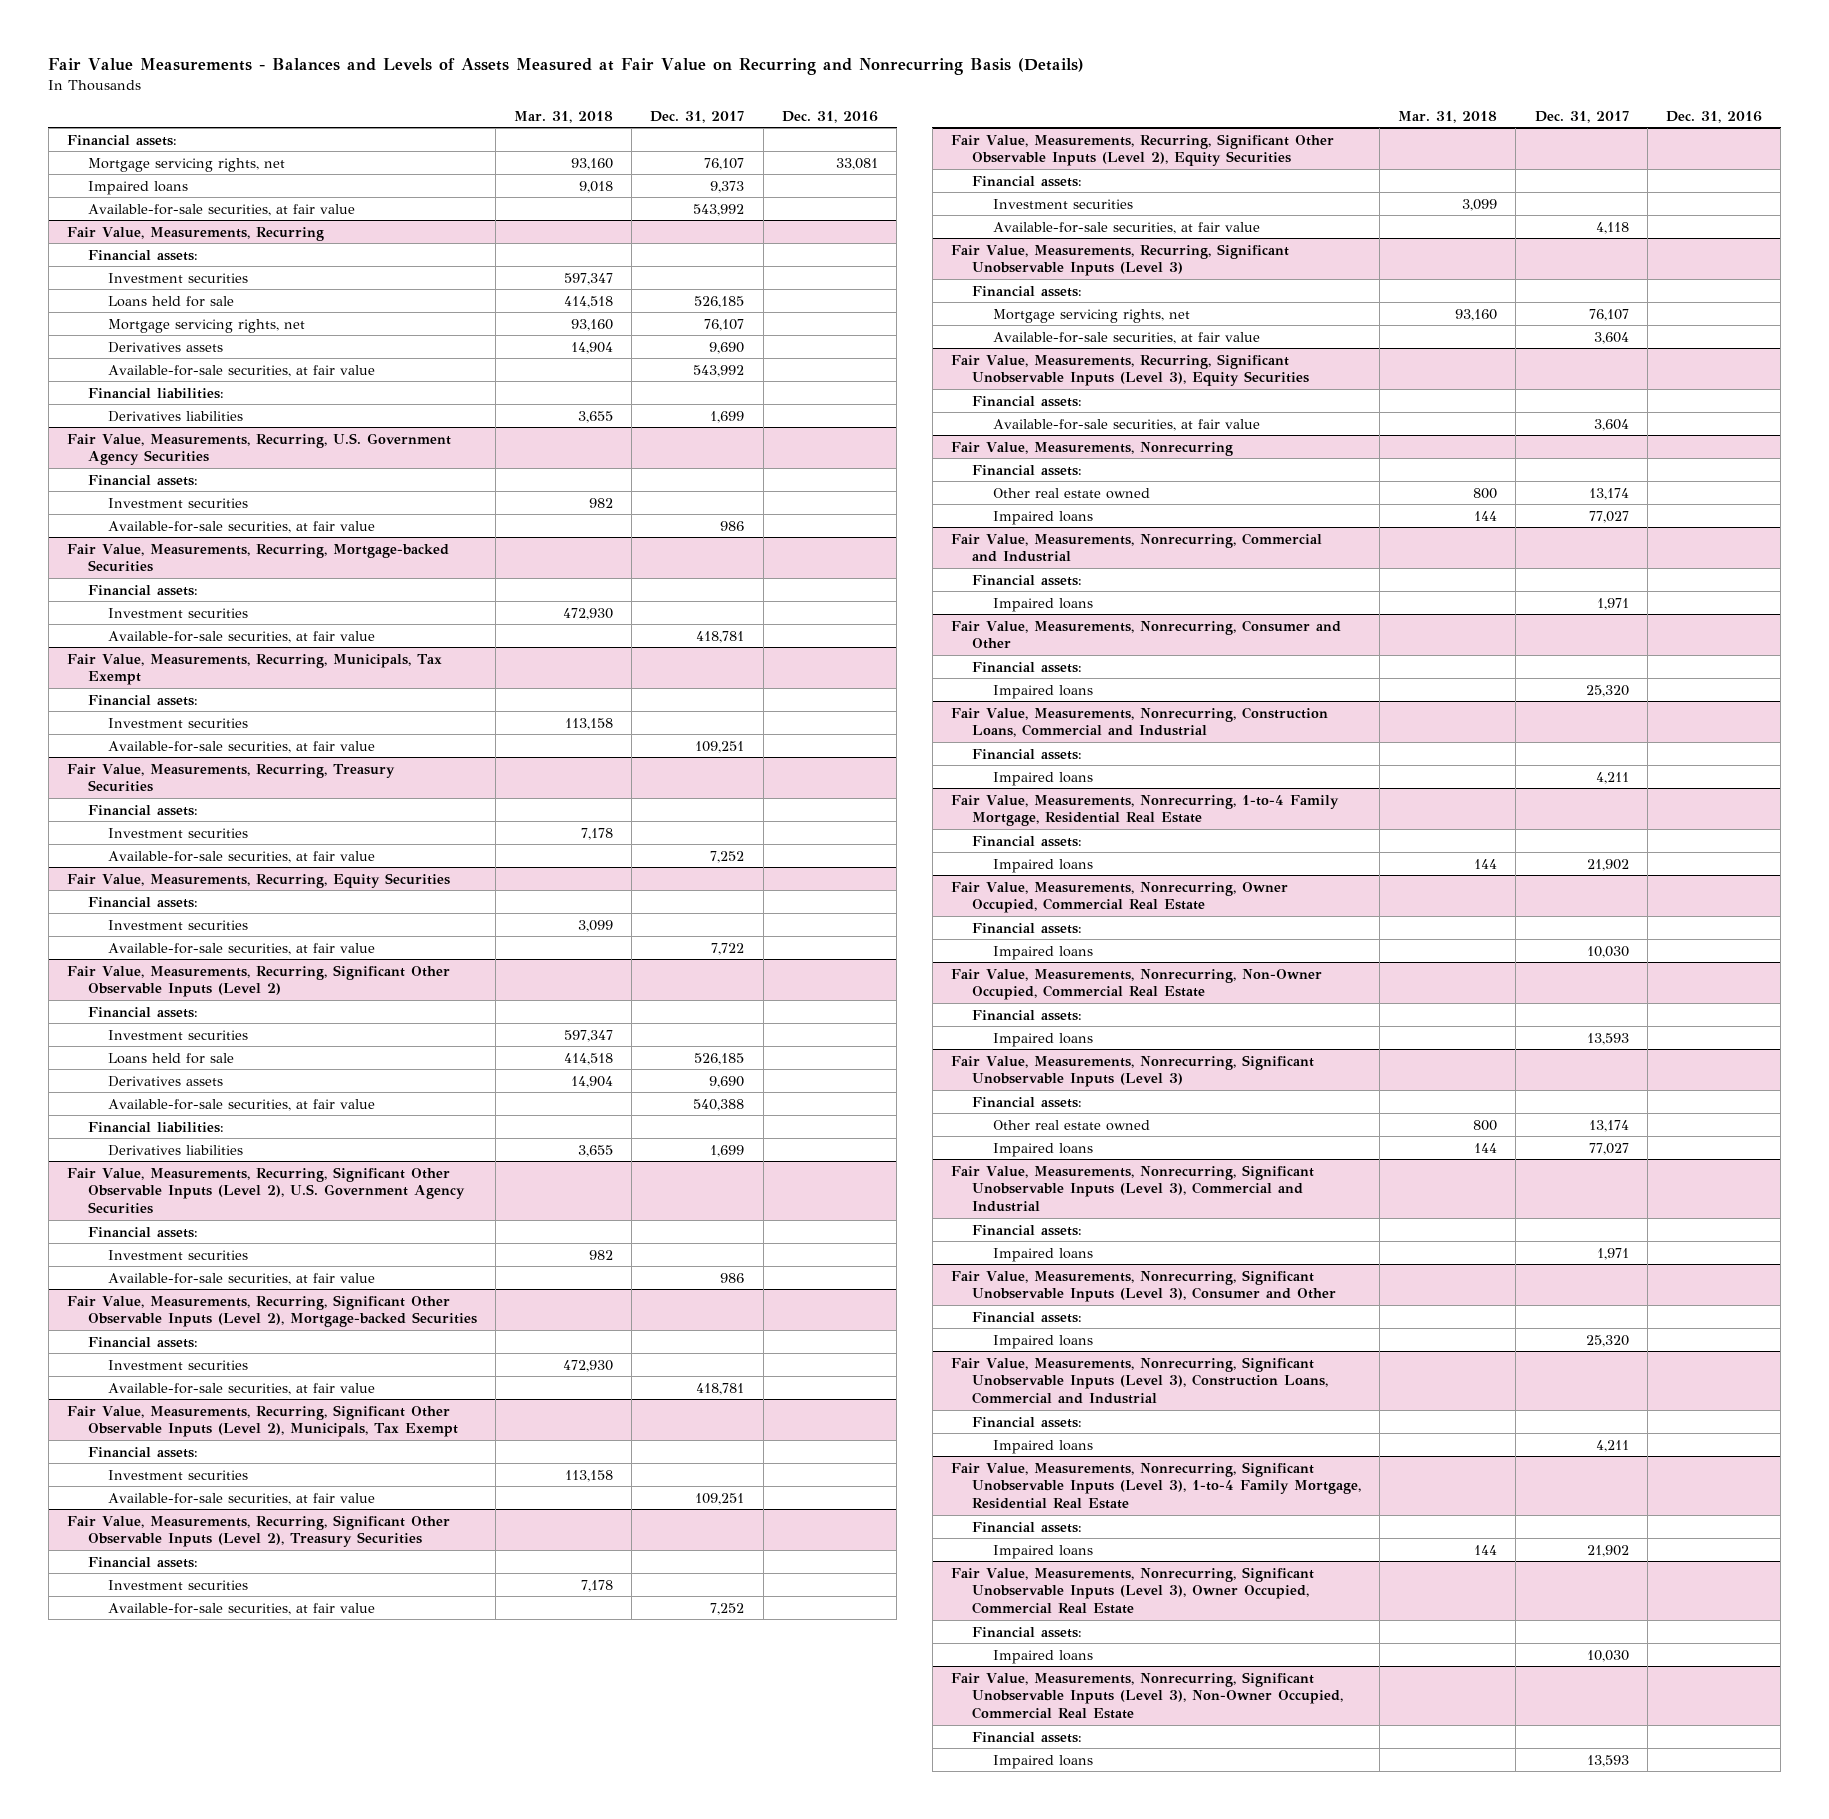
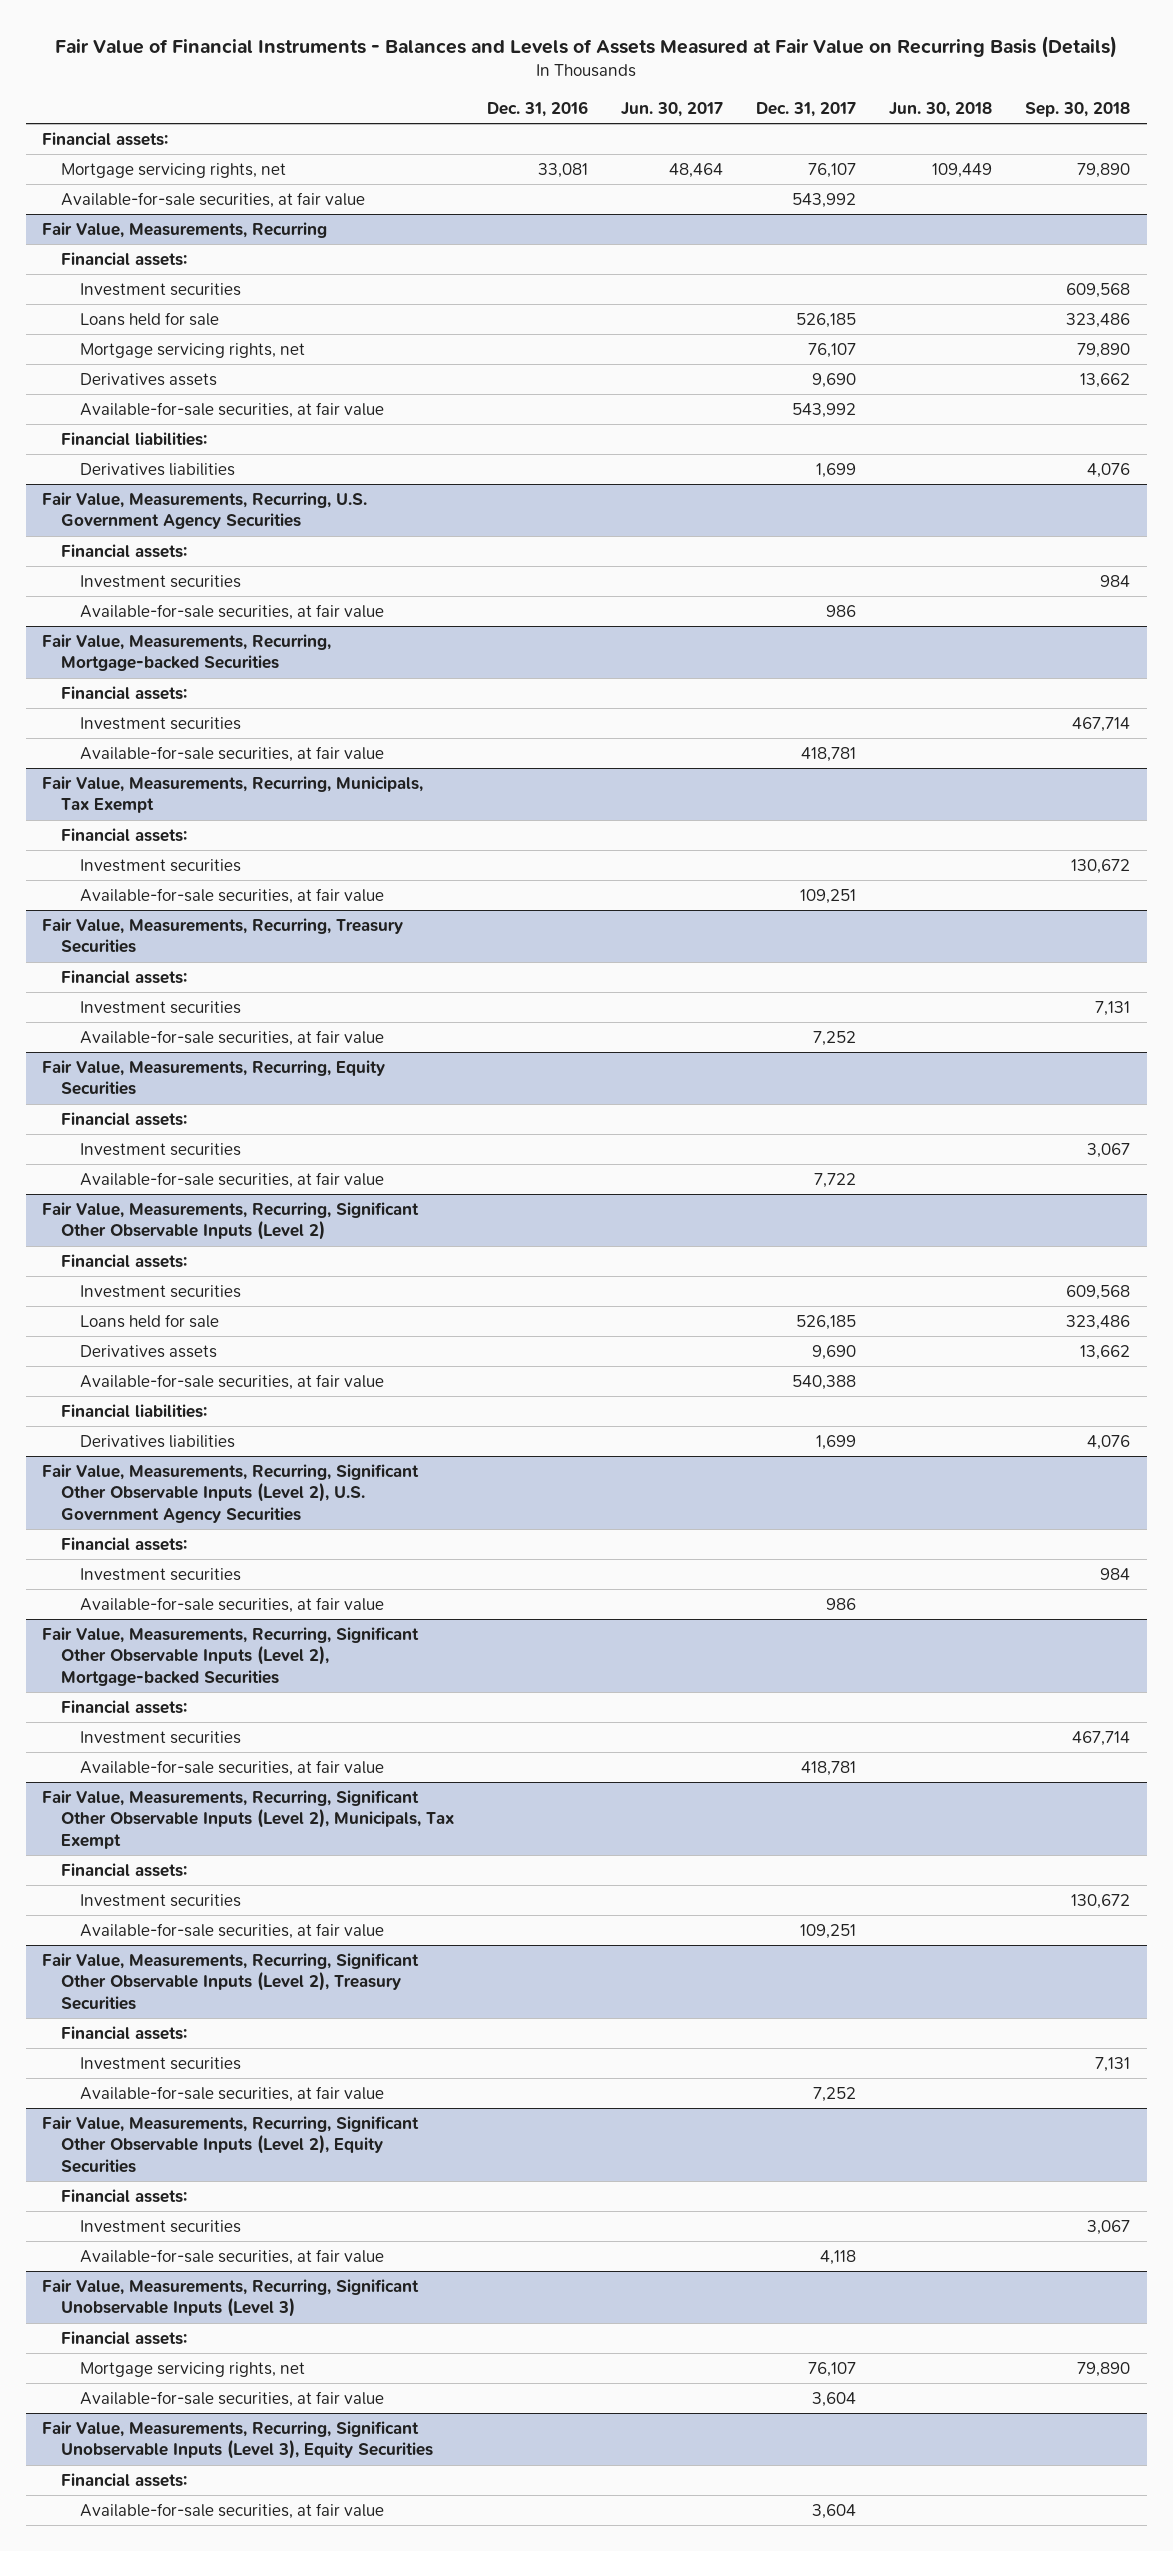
- Fair Value Measurements - Balances and Levels of Assets Measured at Fair Value on Recurring and Nonrecurring Basis (Details)
+ Fair Value of Financial Instruments - Balances and Levels of Assets Measured at Fair Value on Recurring Basis (Details)
- | Mar. 31, 2018 | Dec. 31, 2017 | Dec. 31, 2016
+ | Dec. 31, 2016 | Jun. 30, 2017 | Dec. 31, 2017 | Jun. 30, 2018 | Sep. 30, 2018
- Impaired loans | 9,018 | 9,373 |
- Fair Value, Measurements, Nonrecurring
- Financial assets:
- Other real estate owned | 800 | 13,174 |
- Impaired loans | 144 | 77,027 |
- Fair Value, Measurements, Nonrecurring, Commercial and Industrial
- Financial assets:
- Impaired loans | | 1,971 |
- Fair Value, Measurements, Nonrecurring, Consumer and Other
- Financial assets:
- Impaired loans | | 25,320 |
- Fair Value, Measurements, Nonrecurring, Construction Loans, Commercial and Industrial
- Financial assets:
- Impaired loans | | 4,211 |
- Fair Value, Measurements, Nonrecurring, 1-to-4 Family Mortgage, Residential Real Estate
- Financial assets:
- Impaired loans | 144 | 21,902 |
- Fair Value, Measurements, Nonrecurring, Owner Occupied, Commercial Real Estate
- Financial assets:
- Impaired loans | | 10,030 |
- Fair Value, Measurements, Nonrecurring, Non-Owner Occupied, Commercial Real Estate
- Financial assets:
- Impaired loans | | 13,593 |
- Fair Value, Measurements, Nonrecurring, Significant Unobservable Inputs (Level 3)
- Financial assets:
- Other real estate owned | 800 | 13,174 |
- Impaired loans | 144 | 77,027 |
- Fair Value, Measurements, Nonrecurring, Significant Unobservable Inputs (Level 3), Commercial and Industrial
- Financial assets:
- Impaired loans | | 1,971 |
- Fair Value, Measurements, Nonrecurring, Significant Unobservable Inputs (Level 3), Consumer and Other
- Financial assets:
- Impaired loans | | 25,320 |
- Fair Value, Measurements, Nonrecurring, Significant Unobservable Inputs (Level 3), Construction Loans, Commercial and Industrial
- Financial assets:
- Impaired loans | | 4,211 |
- Fair Value, Measurements, Nonrecurring, Significant Unobservable Inputs (Level 3), 1-to-4 Family Mortgage, Residential Real Estate
- Financial assets:
- Impaired loans | 144 | 21,902 |
- Fair Value, Measurements, Nonrecurring, Significant Unobservable Inputs (Level 3), Owner Occupied, Commercial Real Estate
- Financial assets:
- Impaired loans | | 10,030 |
- Fair Value, Measurements, Nonrecurring, Significant Unobservable Inputs (Level 3), Non-Owner Occupied, Commercial Real Estate
- Financial assets:
- Impaired loans | | 13,593 |

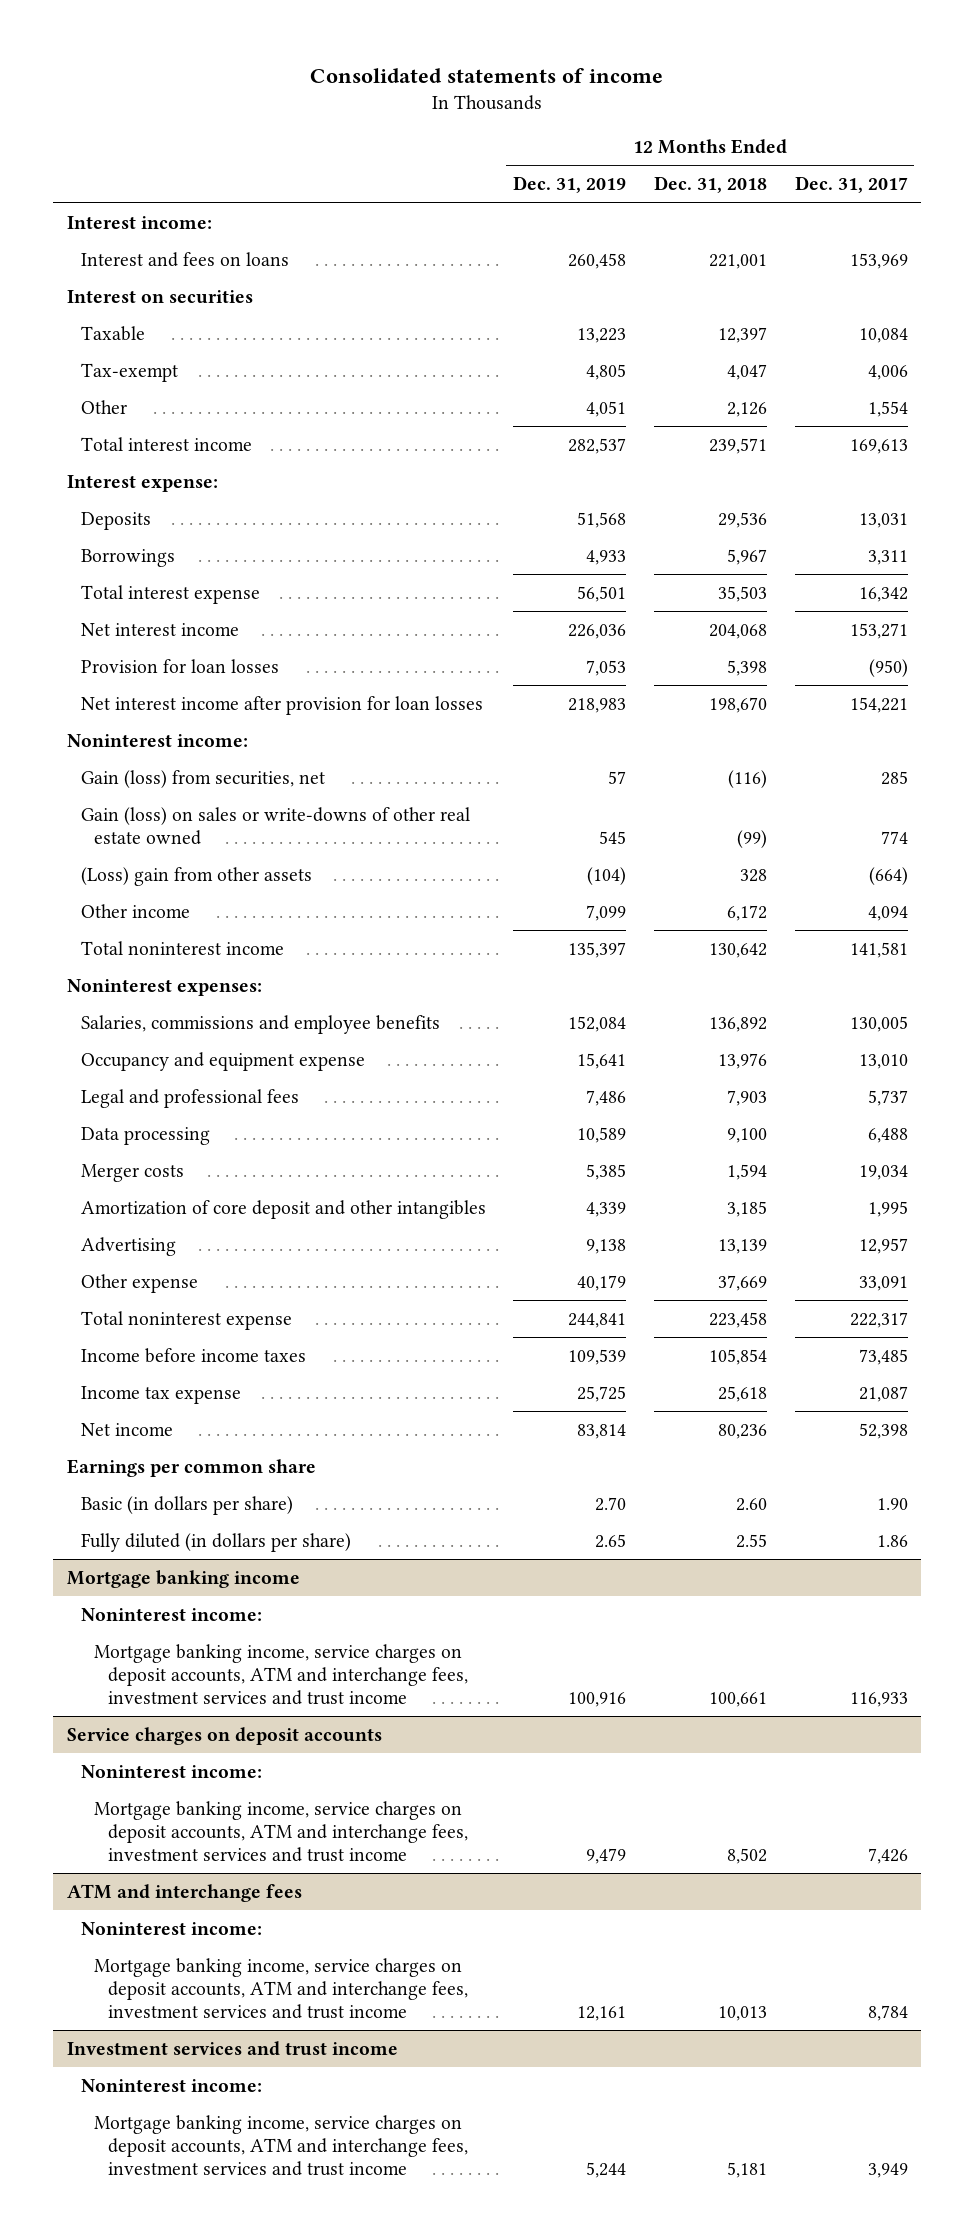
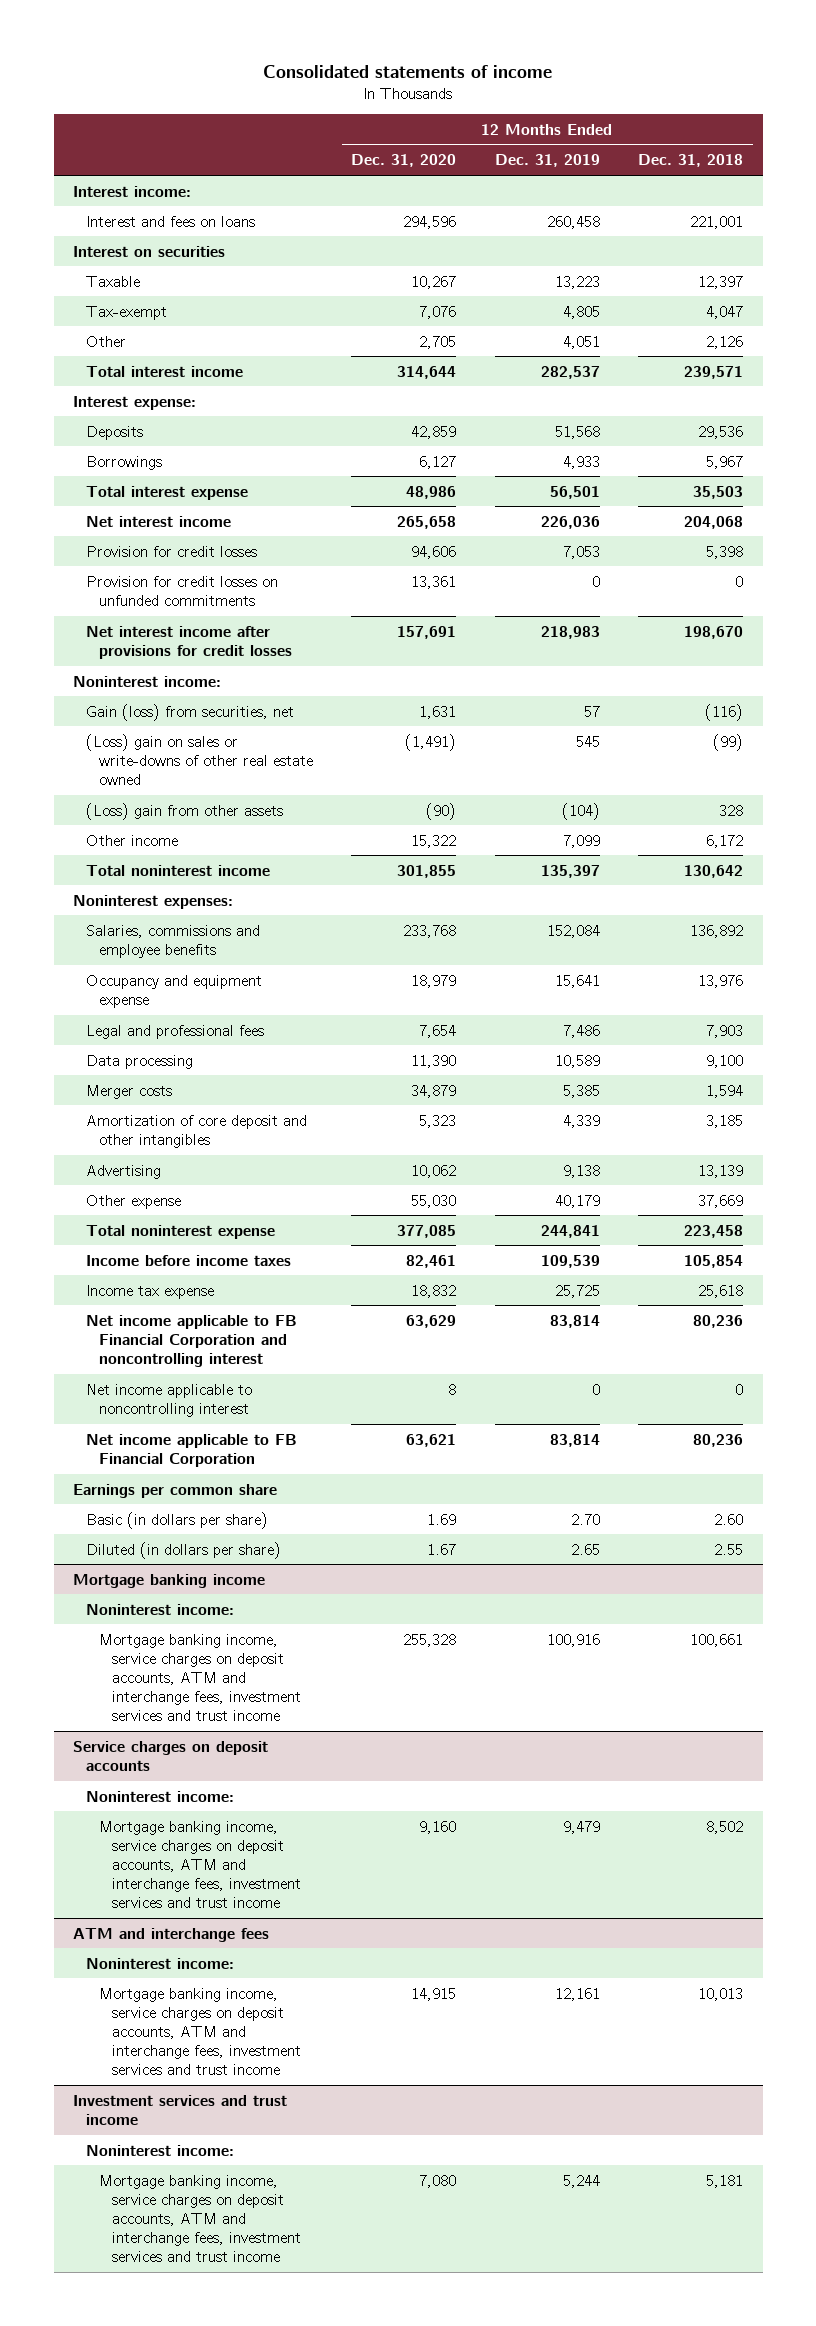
- | 12 Months Ended Dec. 31, 2019 | 12 Months Ended Dec. 31, 2018 | 12 Months Ended Dec. 31, 2017
+ | 12 Months Ended Dec. 31, 2020 | 12 Months Ended Dec. 31, 2019 | 12 Months Ended Dec. 31, 2018
- Provision for loan losses | 7,053 | 5,398 | (950)
- Net interest income after provision for loan losses | 218,983 | 198,670 | 154,221
+ Provision for credit losses | 94,606 | 7,053 | 5,398
+ Provision for credit losses on unfunded commitments | 13,361 | 0 | 0
+ Net interest income after provisions for credit losses | 157,691 | 218,983 | 198,670
- Gain (loss) on sales or write-downs of other real estate owned | 545 | (99) | 774
+ (Loss) gain on sales or write-downs of other real estate owned | (1,491) | 545 | (99)
- Net income | 83,814 | 80,236 | 52,398
+ Net income applicable to FB Financial Corporation and noncontrolling interest | 63,629 | 83,814 | 80,236
+ Net income applicable to noncontrolling interest | 8 | 0 | 0
+ Net income applicable to FB Financial Corporation | 63,621 | 83,814 | 80,236
- Fully diluted (in dollars per share) | 2.65 | 2.55 | 1.86
+ Diluted (in dollars per share) | 1.67 | 2.65 | 2.55

